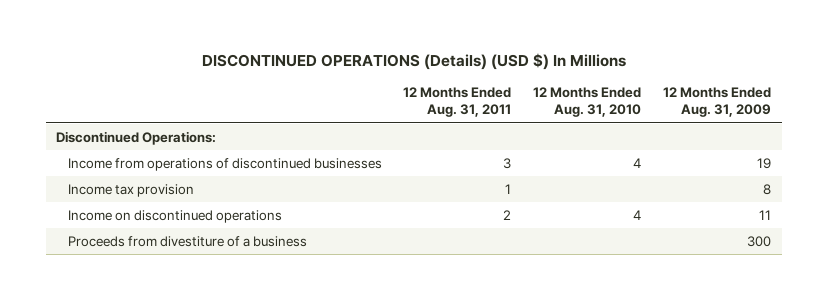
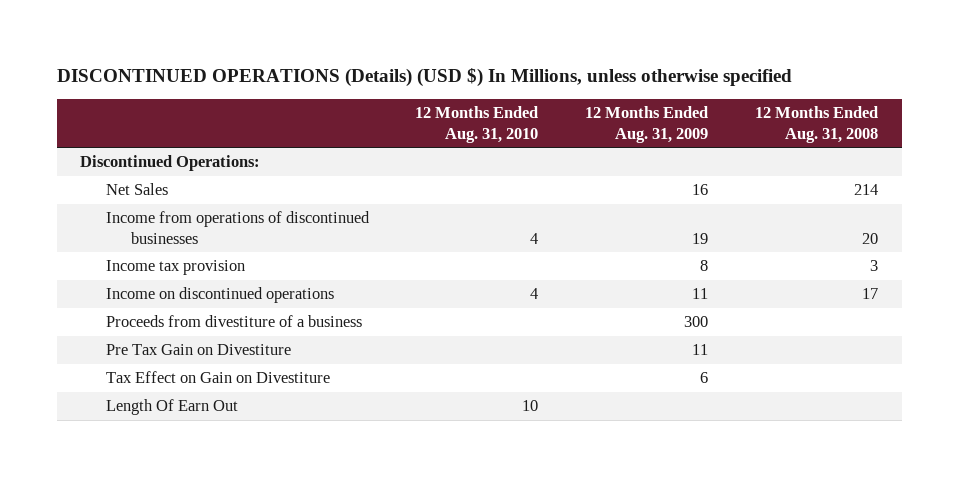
- DISCONTINUED OPERATIONS (Details) (USD $) In Millions
+ DISCONTINUED OPERATIONS (Details) (USD $) In Millions, unless otherwise specified
- | 12 Months Ended Aug. 31, 2011 | 12 Months Ended Aug. 31, 2010 | 12 Months Ended Aug. 31, 2009
+ | 12 Months Ended Aug. 31, 2010 | 12 Months Ended Aug. 31, 2009 | 12 Months Ended Aug. 31, 2008
+ Net Sales | | 16 | 214
+ Pre Tax Gain on Divestiture | | 11 |
+ Tax Effect on Gain on Divestiture | | 6 |
+ Length Of Earn Out | 10 | |

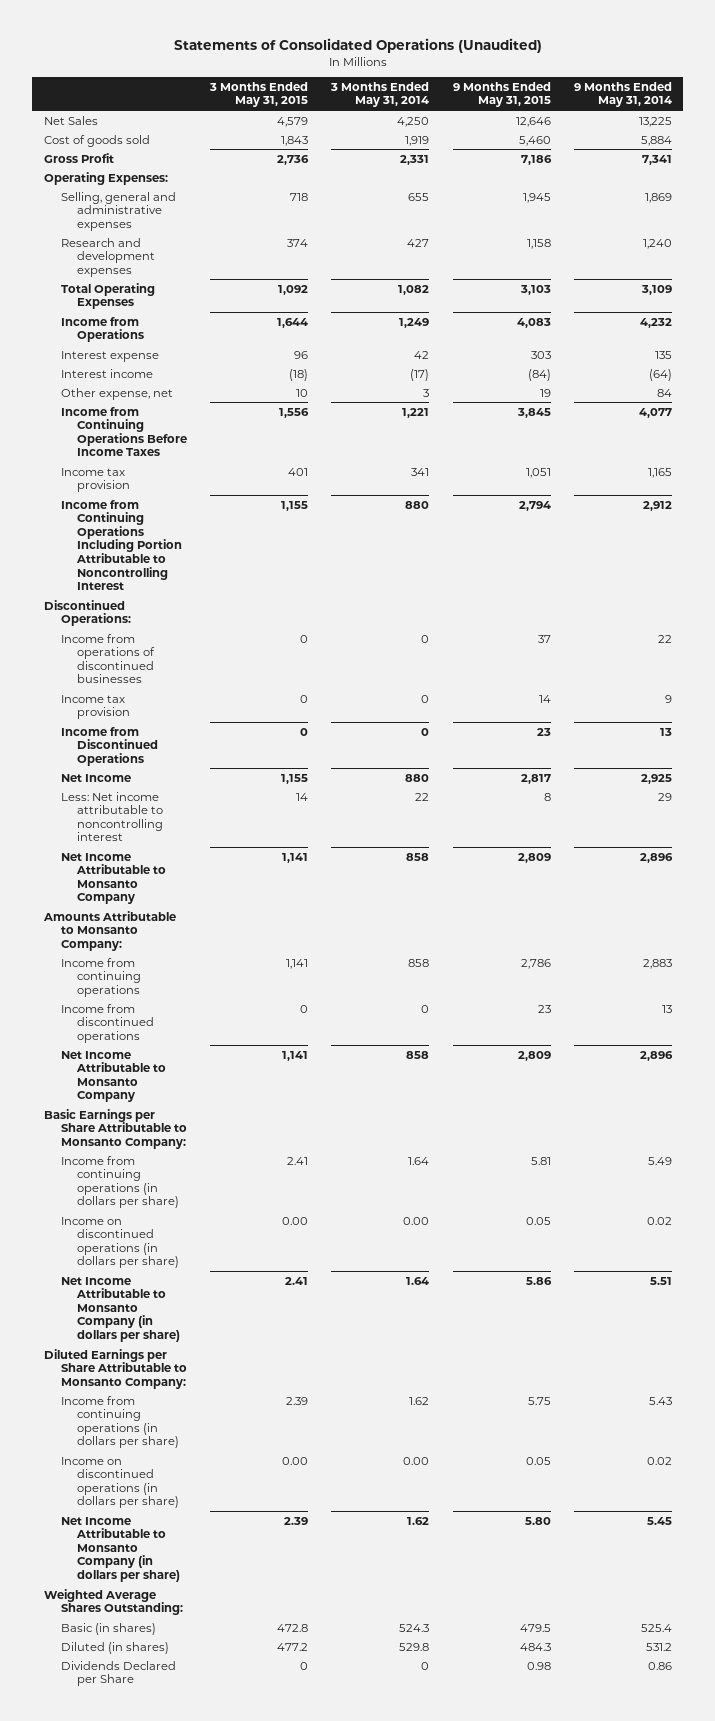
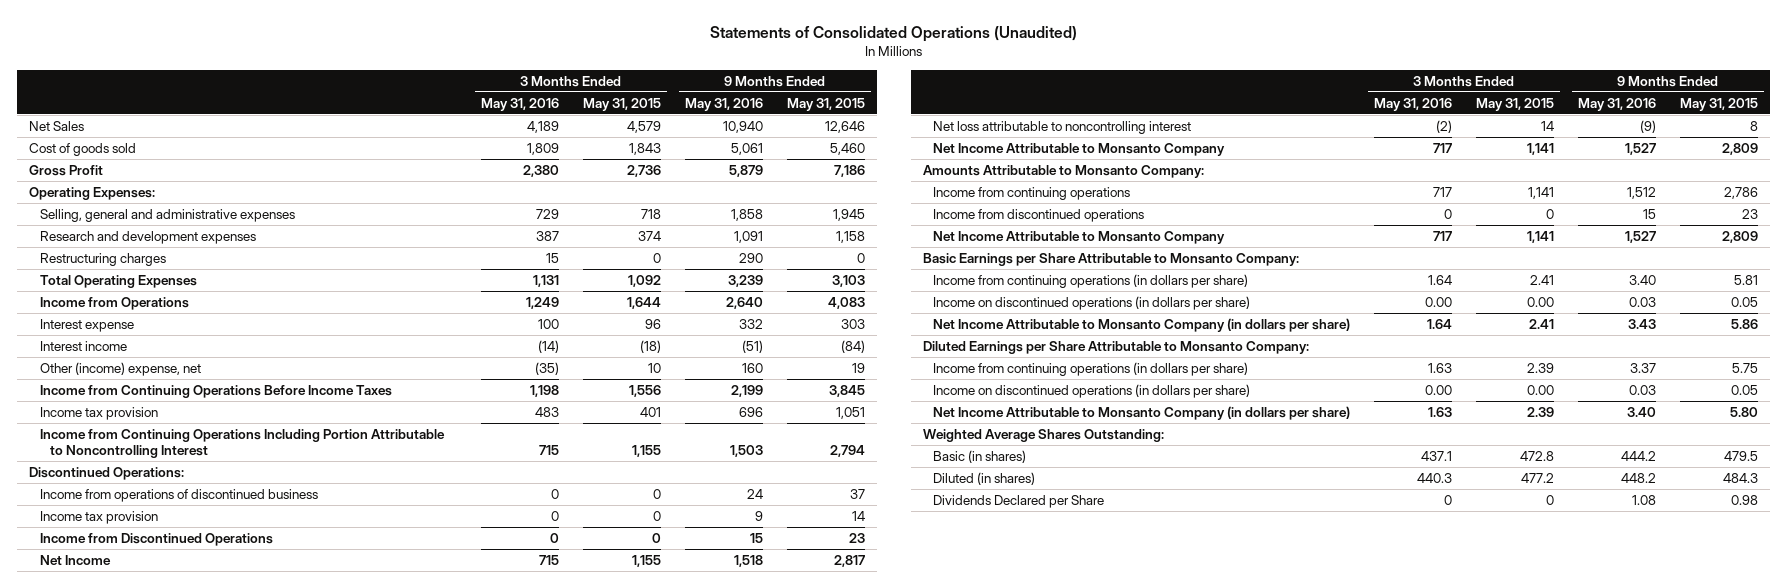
- | 3 Months Ended May 31, 2015 | 3 Months Ended May 31, 2014 | 9 Months Ended May 31, 2015 | 9 Months Ended May 31, 2014
+ | 3 Months Ended May 31, 2016 | 3 Months Ended May 31, 2015 | 9 Months Ended May 31, 2016 | 9 Months Ended May 31, 2015
+ Restructuring charges | 15 | 0 | 290 | 0
- Other expense, net | 10 | 3 | 19 | 84
+ Other (income) expense, net | (35) | 10 | 160 | 19
- Income from operations of discontinued businesses | 0 | 0 | 37 | 22
+ Income from operations of discontinued business | 0 | 0 | 24 | 37
- Less: Net income attributable to noncontrolling interest | 14 | 22 | 8 | 29
+ Net loss attributable to noncontrolling interest | (2) | 14 | (9) | 8

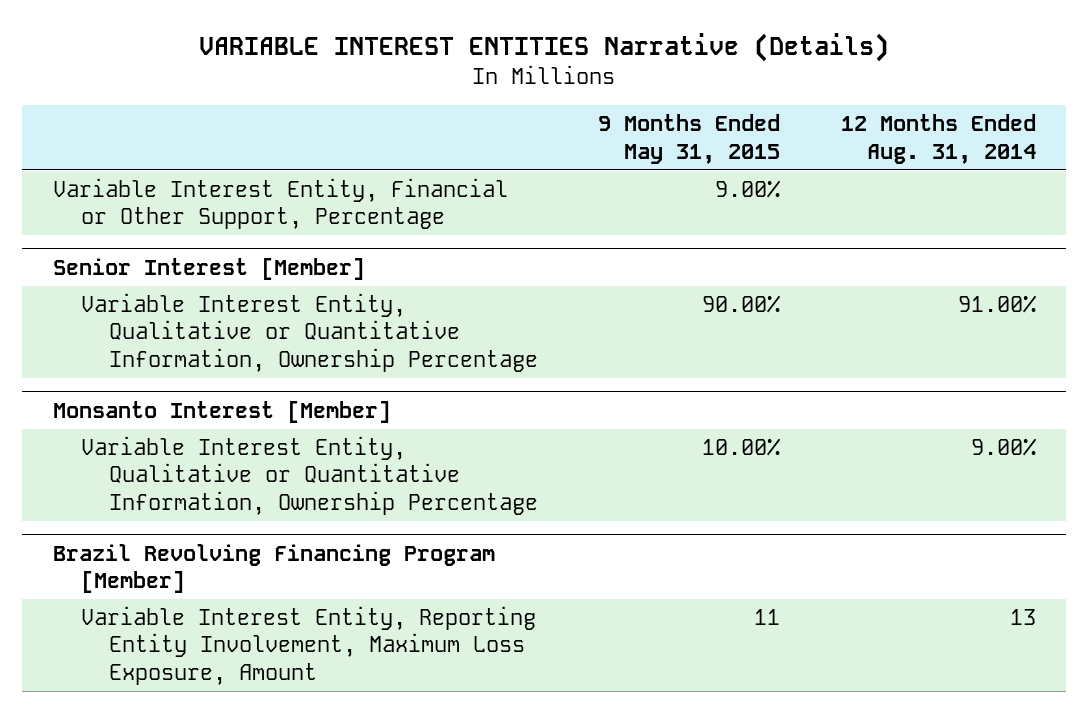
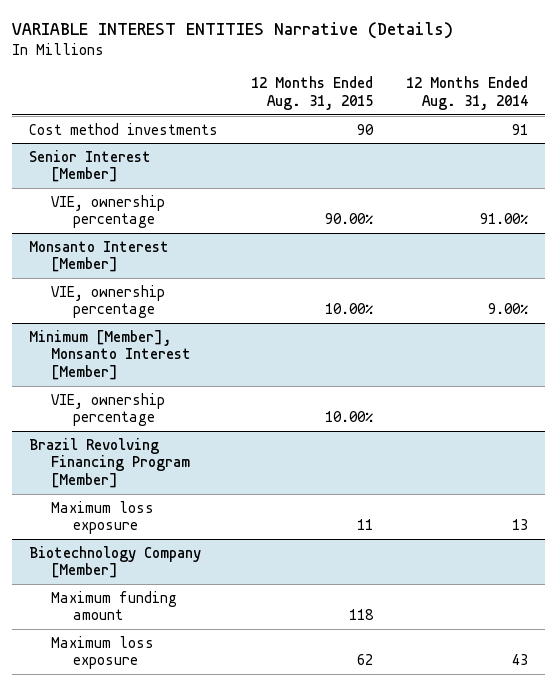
- | 9 Months Ended May 31, 2015 | 12 Months Ended Aug. 31, 2014
+ | 12 Months Ended Aug. 31, 2015 | 12 Months Ended Aug. 31, 2014
- Variable Interest Entity, Financial or Other Support, Percentage | 9.00% |
+ Cost method investments | 90 | 91
@ Senior Interest [Member]
- Variable Interest Entity, Qualitative or Quantitative Information, Ownership Percentage | 90.00% | 91.00%
+ VIE, ownership percentage | 90.00% | 91.00%
@ Monsanto Interest [Member]
- Variable Interest Entity, Qualitative or Quantitative Information, Ownership Percentage | 10.00% | 9.00%
+ VIE, ownership percentage | 10.00% | 9.00%
+ Minimum [Member], Monsanto Interest [Member]
+ VIE, ownership percentage | 10.00% |
@ Brazil Revolving Financing Program [Member]
- Variable Interest Entity, Reporting Entity Involvement, Maximum Loss Exposure, Amount | 11 | 13
+ Maximum loss exposure | 11 | 13
+ Biotechnology Company [Member]
+ Maximum funding amount | 118 |
+ Maximum loss exposure | 62 | 43

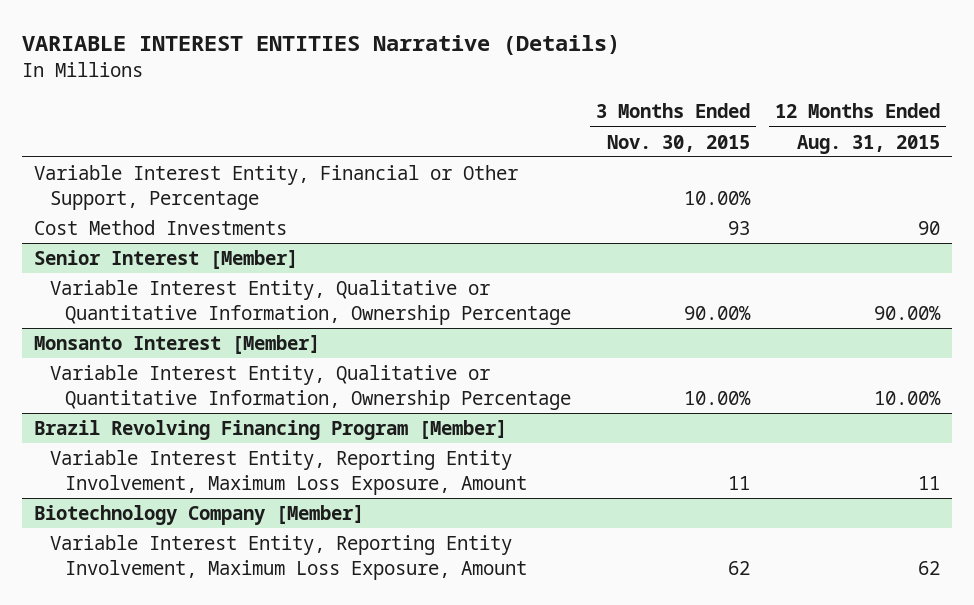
- | 12 Months Ended Aug. 31, 2015 | 12 Months Ended Aug. 31, 2014
+ | 3 Months Ended Nov. 30, 2015 | 12 Months Ended Aug. 31, 2015
- Cost method investments | 90 | 91
+ Variable Interest Entity, Financial or Other Support, Percentage | 10.00% |
+ Cost Method Investments | 93 | 90
@ Senior Interest [Member]
- VIE, ownership percentage | 90.00% | 91.00%
+ Variable Interest Entity, Qualitative or Quantitative Information, Ownership Percentage | 90.00% | 90.00%
@ Monsanto Interest [Member]
- VIE, ownership percentage | 10.00% | 9.00%
- Minimum [Member], Monsanto Interest [Member]
- VIE, ownership percentage | 10.00% |
@ Monsanto Interest [Member]
+ Variable Interest Entity, Qualitative or Quantitative Information, Ownership Percentage | 10.00% | 10.00%
@ Brazil Revolving Financing Program [Member]
- Maximum loss exposure | 11 | 13
+ Variable Interest Entity, Reporting Entity Involvement, Maximum Loss Exposure, Amount | 11 | 11
@ Biotechnology Company [Member]
- Maximum funding amount | 118 |
- Maximum loss exposure | 62 | 43
+ Variable Interest Entity, Reporting Entity Involvement, Maximum Loss Exposure, Amount | 62 | 62

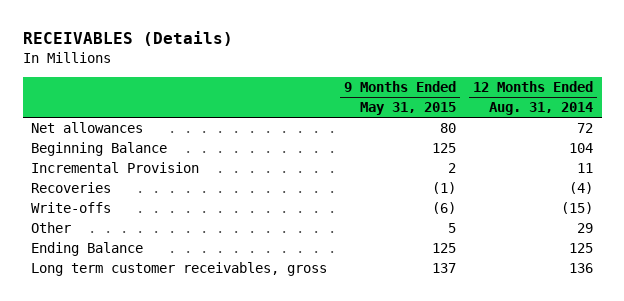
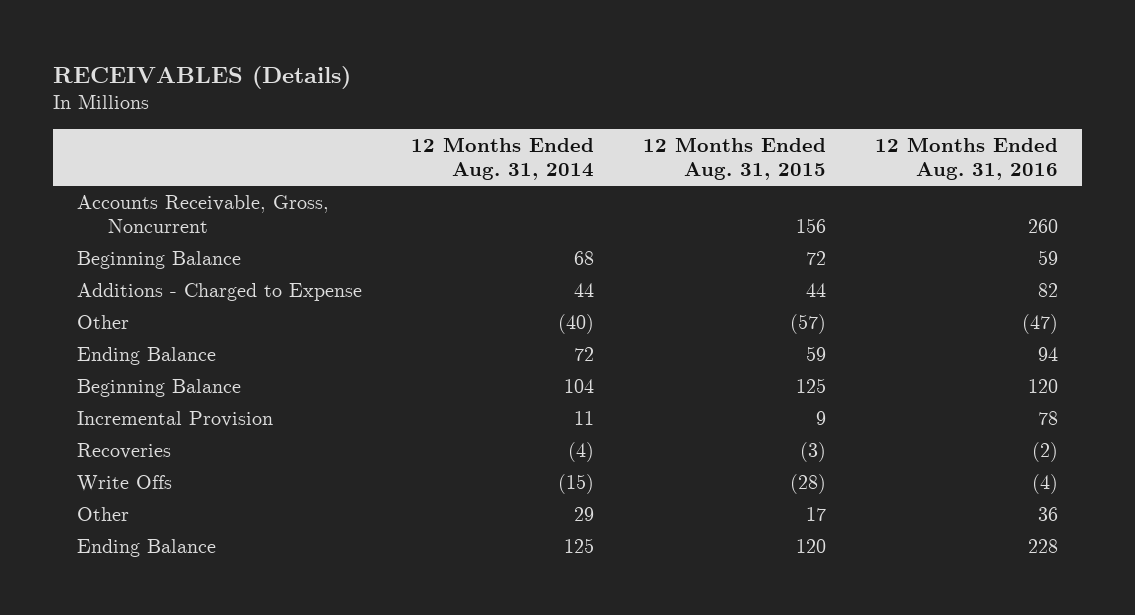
- | 9 Months Ended May 31, 2015 | 12 Months Ended Aug. 31, 2014
+ | 12 Months Ended Aug. 31, 2014 | 12 Months Ended Aug. 31, 2015 | 12 Months Ended Aug. 31, 2016
- Net allowances | 80 | 72
+ Accounts Receivable, Gross, Noncurrent | | 156 | 260
+ Beginning Balance | 68 | 72 | 59
+ Additions - Charged to Expense | 44 | 44 | 82
+ Other | (40) | (57) | (47)
+ Ending Balance | 72 | 59 | 94
- Write-offs | (6) | (15)
+ Write Offs | (15) | (28) | (4)
- Long term customer receivables, gross | 137 | 136

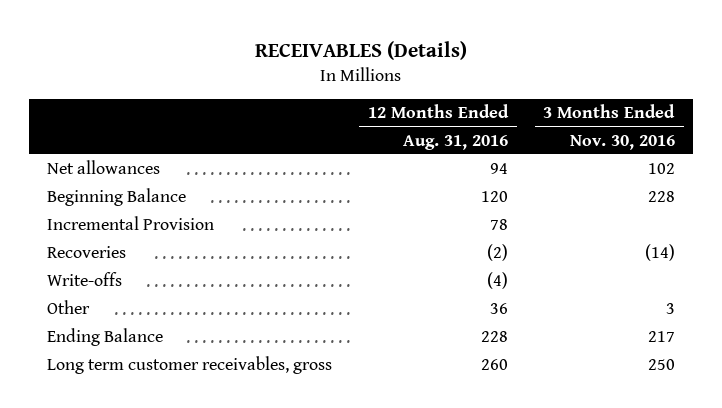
- | 12 Months Ended Aug. 31, 2014 | 12 Months Ended Aug. 31, 2015 | 12 Months Ended Aug. 31, 2016
+ | 12 Months Ended Aug. 31, 2016 | 3 Months Ended Nov. 30, 2016
- Accounts Receivable, Gross, Noncurrent | | 156 | 260
- Beginning Balance | 68 | 72 | 59
- Additions - Charged to Expense | 44 | 44 | 82
- Other | (40) | (57) | (47)
- Ending Balance | 72 | 59 | 94
+ Net allowances | 94 | 102
- Write Offs | (15) | (28) | (4)
+ Write-offs | (4) |
+ Long term customer receivables, gross | 260 | 250

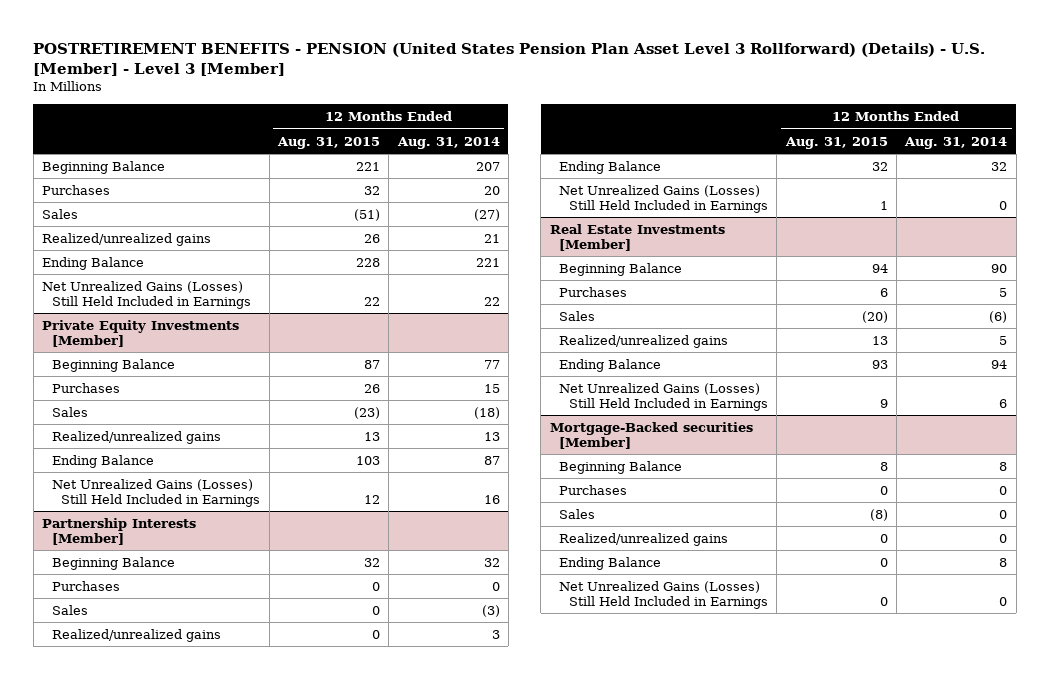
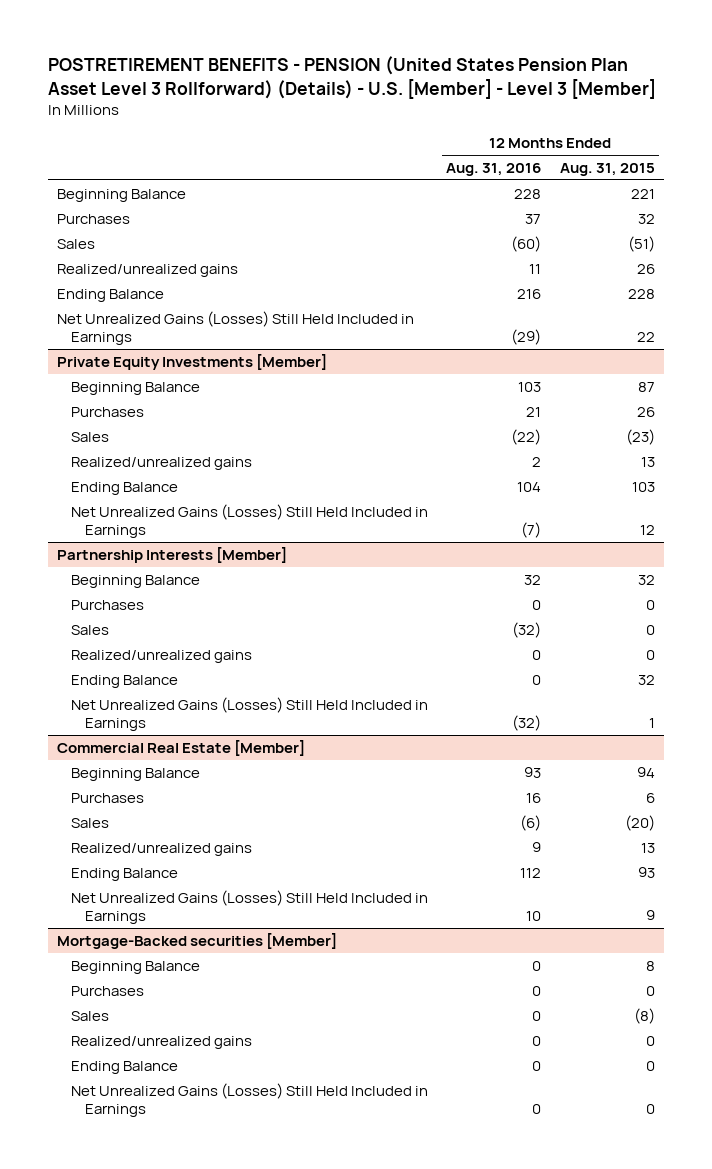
- | 12 Months Ended Aug. 31, 2015 | 12 Months Ended Aug. 31, 2014
+ | 12 Months Ended Aug. 31, 2016 | 12 Months Ended Aug. 31, 2015
- Real Estate Investments [Member]
+ Commercial Real Estate [Member]

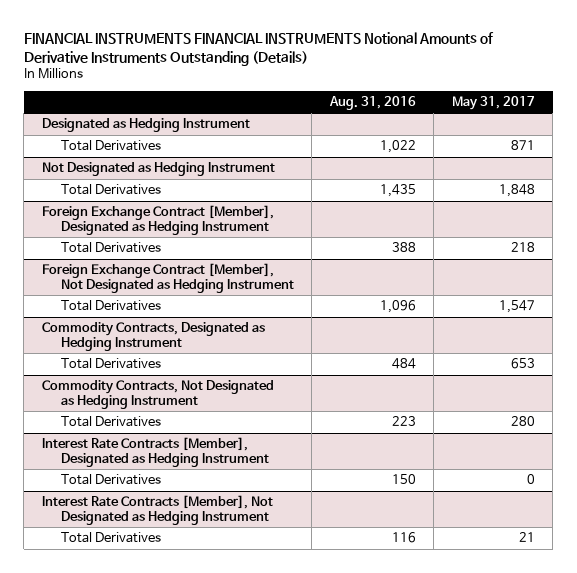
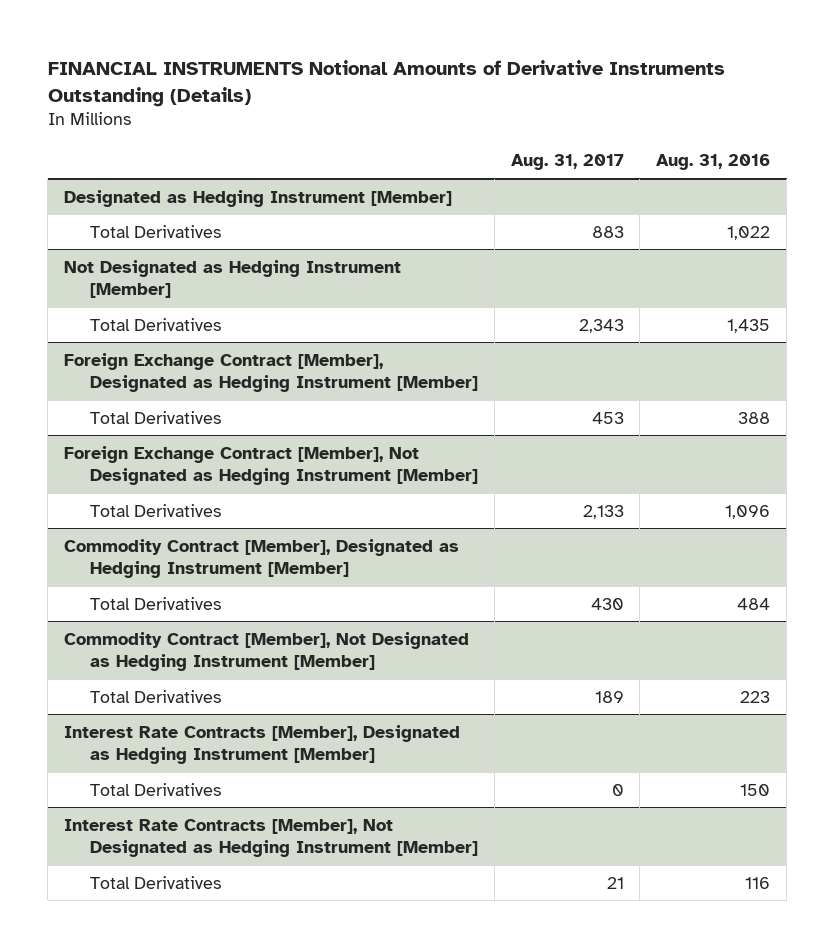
- FINANCIAL INSTRUMENTS FINANCIAL INSTRUMENTS Notional Amounts of Derivative Instruments Outstanding (Details)
+ FINANCIAL INSTRUMENTS Notional Amounts of Derivative Instruments Outstanding (Details)
- | Aug. 31, 2016 | May 31, 2017
+ | Aug. 31, 2017 | Aug. 31, 2016
- Designated as Hedging Instrument
+ Designated as Hedging Instrument [Member]
- Not Designated as Hedging Instrument
+ Not Designated as Hedging Instrument [Member]
- Foreign Exchange Contract [Member], Designated as Hedging Instrument
+ Foreign Exchange Contract [Member], Designated as Hedging Instrument [Member]
- Foreign Exchange Contract [Member], Not Designated as Hedging Instrument
+ Foreign Exchange Contract [Member], Not Designated as Hedging Instrument [Member]
- Commodity Contracts, Designated as Hedging Instrument
+ Commodity Contract [Member], Designated as Hedging Instrument [Member]
- Commodity Contracts, Not Designated as Hedging Instrument
+ Commodity Contract [Member], Not Designated as Hedging Instrument [Member]
- Interest Rate Contracts [Member], Designated as Hedging Instrument
+ Interest Rate Contracts [Member], Designated as Hedging Instrument [Member]
- Interest Rate Contracts [Member], Not Designated as Hedging Instrument
+ Interest Rate Contracts [Member], Not Designated as Hedging Instrument [Member]

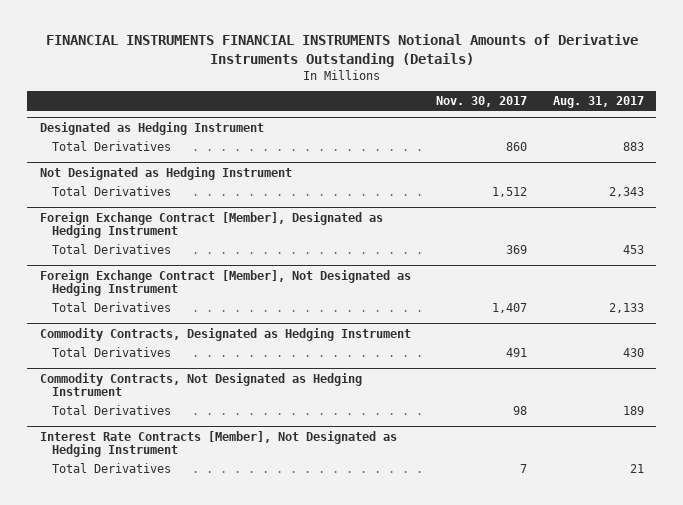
- FINANCIAL INSTRUMENTS Notional Amounts of Derivative Instruments Outstanding (Details)
+ FINANCIAL INSTRUMENTS FINANCIAL INSTRUMENTS Notional Amounts of Derivative Instruments Outstanding (Details)
- | Aug. 31, 2017 | Aug. 31, 2016
+ | Nov. 30, 2017 | Aug. 31, 2017
- Designated as Hedging Instrument [Member]
+ Designated as Hedging Instrument
- Not Designated as Hedging Instrument [Member]
+ Not Designated as Hedging Instrument
- Foreign Exchange Contract [Member], Designated as Hedging Instrument [Member]
+ Foreign Exchange Contract [Member], Designated as Hedging Instrument
- Foreign Exchange Contract [Member], Not Designated as Hedging Instrument [Member]
+ Foreign Exchange Contract [Member], Not Designated as Hedging Instrument
- Commodity Contract [Member], Designated as Hedging Instrument [Member]
+ Commodity Contracts, Designated as Hedging Instrument
- Commodity Contract [Member], Not Designated as Hedging Instrument [Member]
+ Commodity Contracts, Not Designated as Hedging Instrument
- Interest Rate Contracts [Member], Designated as Hedging Instrument [Member]
- Total Derivatives | 0 | 150
- Interest Rate Contracts [Member], Not Designated as Hedging Instrument [Member]
+ Interest Rate Contracts [Member], Not Designated as Hedging Instrument

